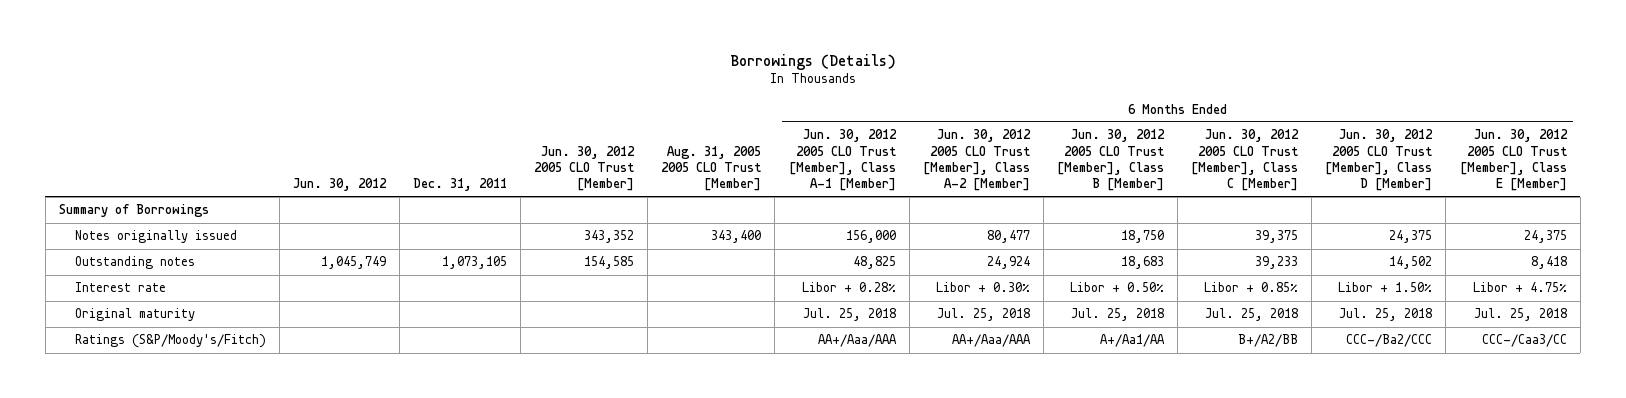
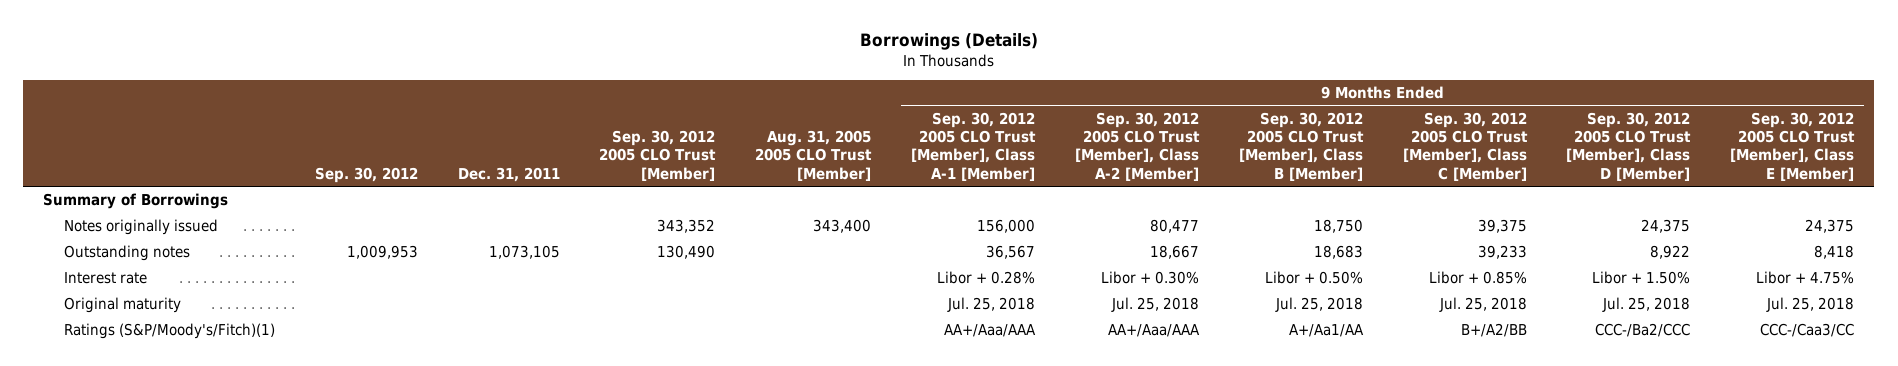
- | Jun. 30, 2012 | Dec. 31, 2011 | Jun. 30, 2012 2005 CLO Trust [Member] | Aug. 31, 2005 2005 CLO Trust [Member] | 6 Months Ended Jun. 30, 2012 2005 CLO Trust [Member], Class A-1 [Member] | 6 Months Ended Jun. 30, 2012 2005 CLO Trust [Member], Class A-2 [Member] | 6 Months Ended Jun. 30, 2012 2005 CLO Trust [Member], Class B [Member] | 6 Months Ended Jun. 30, 2012 2005 CLO Trust [Member], Class C [Member] | 6 Months Ended Jun. 30, 2012 2005 CLO Trust [Member], Class D [Member] | 6 Months Ended Jun. 30, 2012 2005 CLO Trust [Member], Class E [Member]
+ | Sep. 30, 2012 | Dec. 31, 2011 | Sep. 30, 2012 2005 CLO Trust [Member] | Aug. 31, 2005 2005 CLO Trust [Member] | 9 Months Ended Sep. 30, 2012 2005 CLO Trust [Member], Class A-1 [Member] | 9 Months Ended Sep. 30, 2012 2005 CLO Trust [Member], Class A-2 [Member] | 9 Months Ended Sep. 30, 2012 2005 CLO Trust [Member], Class B [Member] | 9 Months Ended Sep. 30, 2012 2005 CLO Trust [Member], Class C [Member] | 9 Months Ended Sep. 30, 2012 2005 CLO Trust [Member], Class D [Member] | 9 Months Ended Sep. 30, 2012 2005 CLO Trust [Member], Class E [Member]
- Ratings (S&P/Moody's/Fitch) | | | | | AA+/Aaa/AAA | AA+/Aaa/AAA | A+/Aa1/AA | B+/A2/BB | CCC-/Ba2/CCC | CCC-/Caa3/CC
+ Ratings (S&P/Moody's/Fitch)(1) | | | | | AA+/Aaa/AAA | AA+/Aaa/AAA | A+/Aa1/AA | B+/A2/BB | CCC-/Ba2/CCC | CCC-/Caa3/CC

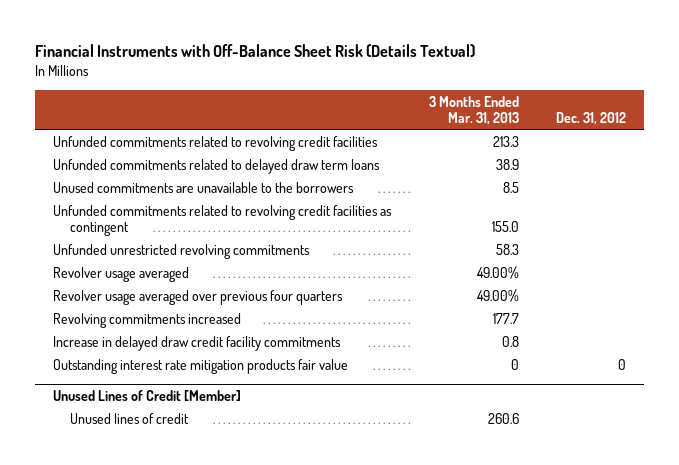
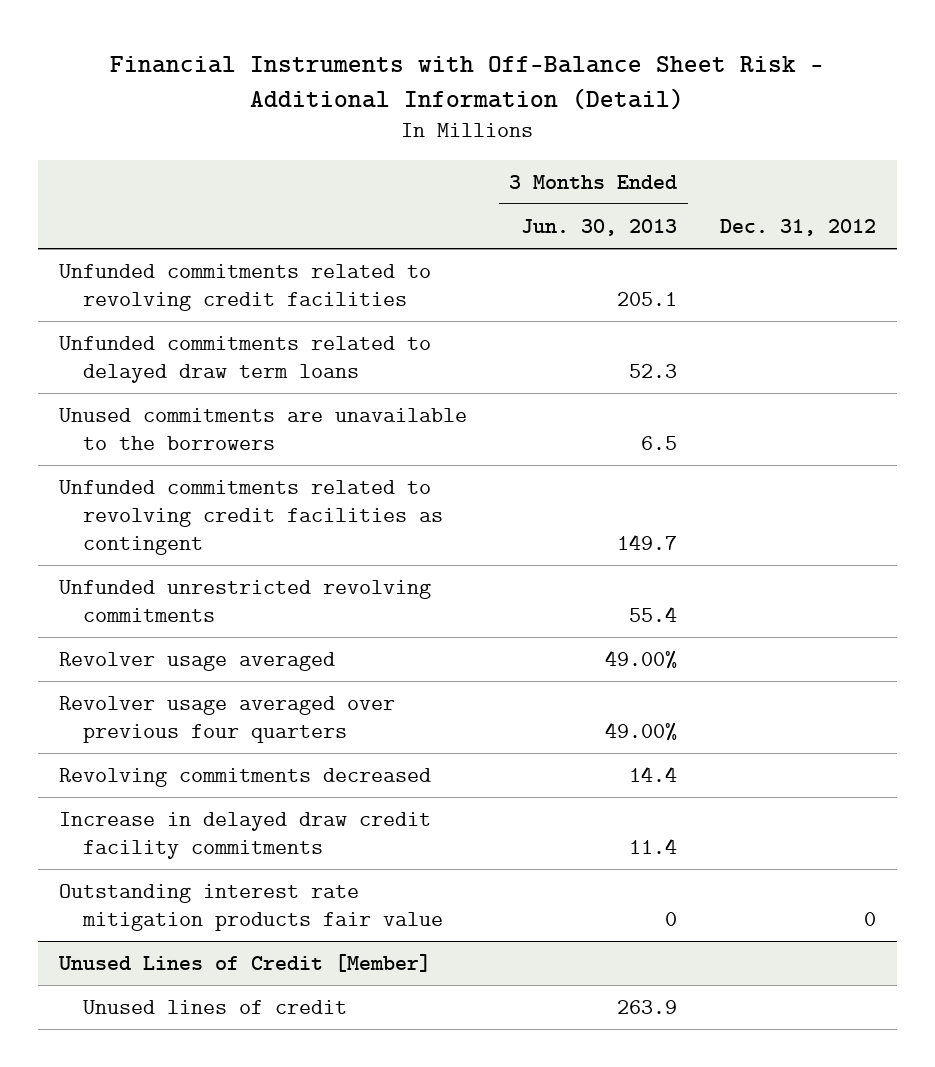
- Financial Instruments with Off-Balance Sheet Risk (Details Textual)
+ Financial Instruments with Off-Balance Sheet Risk - Additional Information (Detail)
- | 3 Months Ended Mar. 31, 2013 | Dec. 31, 2012
+ | 3 Months Ended Jun. 30, 2013 | Dec. 31, 2012
- Revolving commitments increased | 177.7 |
+ Revolving commitments decreased | 14.4 |

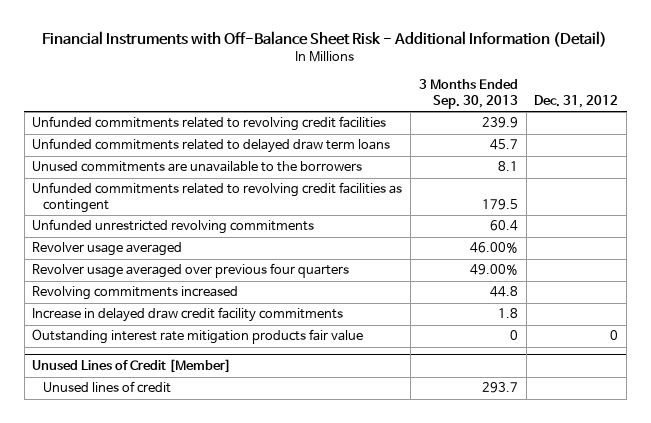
- | 3 Months Ended Jun. 30, 2013 | Dec. 31, 2012
+ | 3 Months Ended Sep. 30, 2013 | Dec. 31, 2012
- Revolving commitments decreased | 14.4 |
+ Revolving commitments increased | 44.8 |

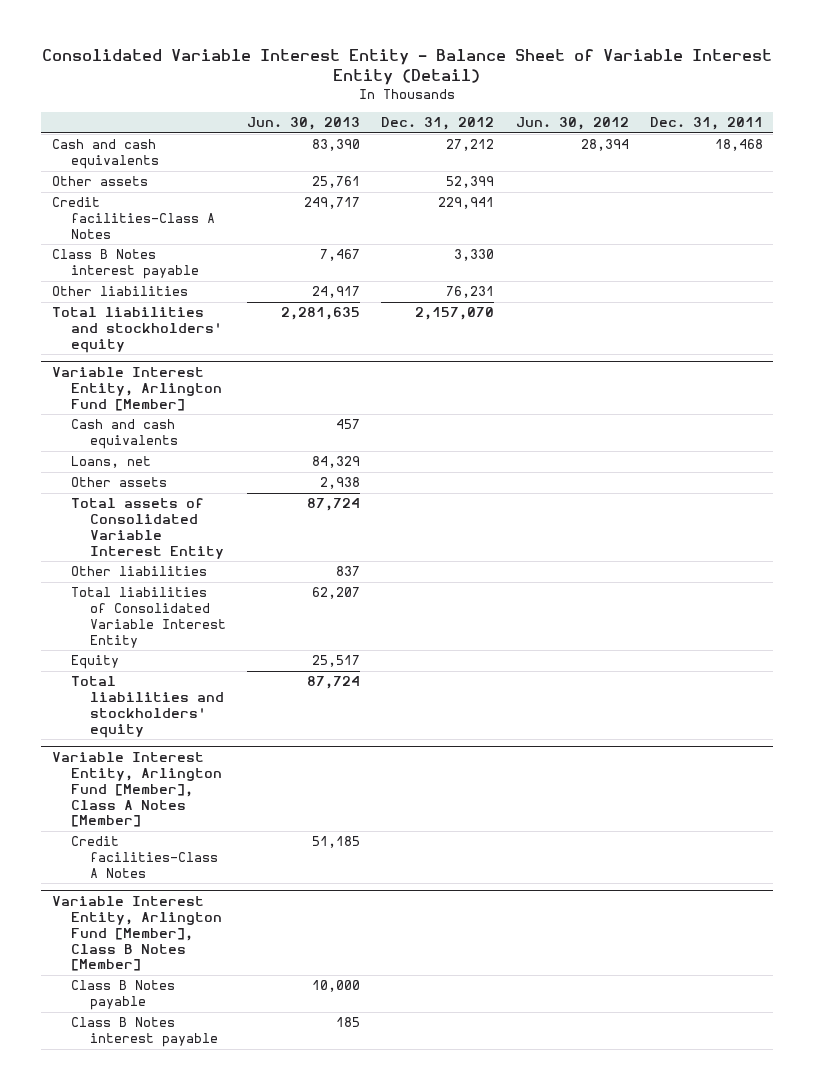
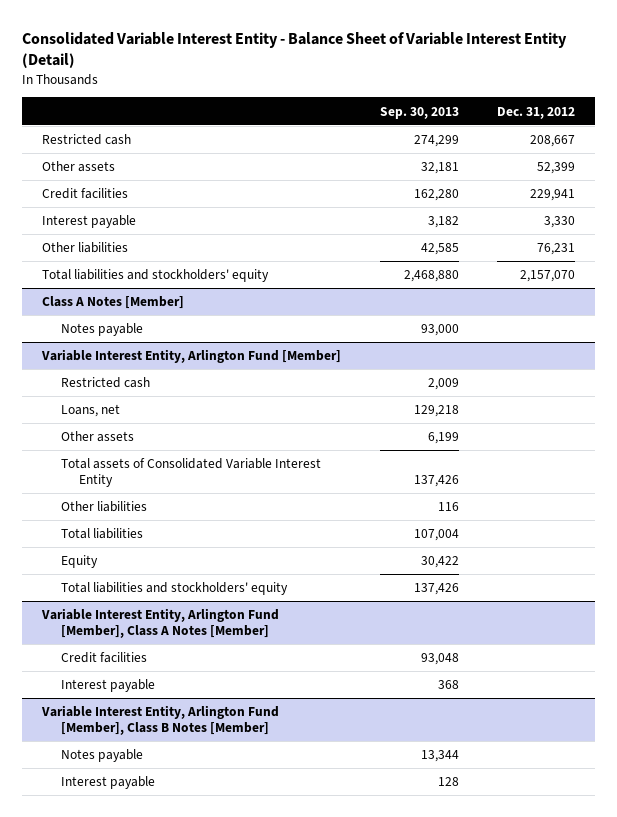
- | Jun. 30, 2013 | Dec. 31, 2012 | Jun. 30, 2012 | Dec. 31, 2011
+ | Sep. 30, 2013 | Dec. 31, 2012
- Cash and cash equivalents | 83,390 | 27,212 | 28,394 | 18,468
+ Restricted cash | 274,299 | 208,667
- Credit facilities-Class A Notes | 249,717 | 229,941 | |
- Class B Notes interest payable | 7,467 | 3,330 | |
+ Credit facilities | 162,280 | 229,941
+ Interest payable | 3,182 | 3,330
+ Class A Notes [Member]
+ Notes payable | 93,000 |
@ Variable Interest Entity, Arlington Fund [Member]
- Cash and cash equivalents | 457 | | |
+ Restricted cash | 2,009 |
- Total liabilities of Consolidated Variable Interest Entity | 62,207 | | |
+ Total liabilities | 107,004 |
@ Variable Interest Entity, Arlington Fund [Member], Class A Notes [Member]
- Credit facilities-Class A Notes | 51,185 | | |
+ Credit facilities | 93,048 |
+ Interest payable | 368 |
@ Variable Interest Entity, Arlington Fund [Member], Class B Notes [Member]
- Class B Notes payable | 10,000 | | |
- Class B Notes interest payable | 185 | | |
+ Notes payable | 13,344 |
+ Interest payable | 128 |

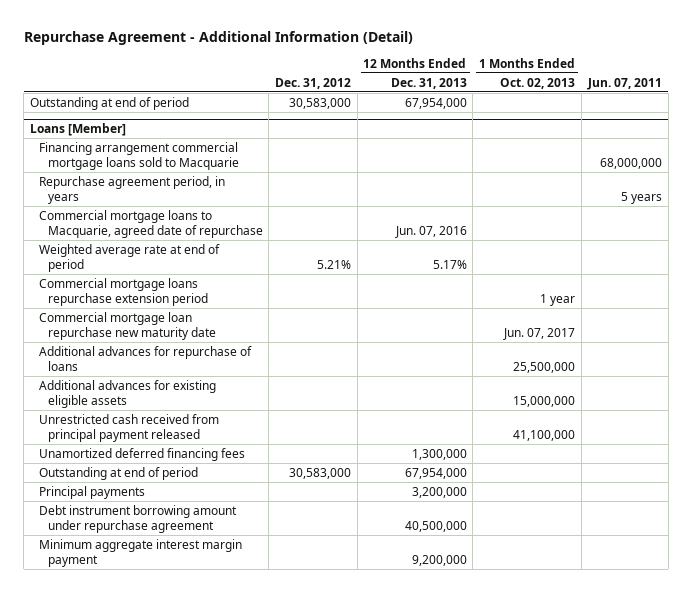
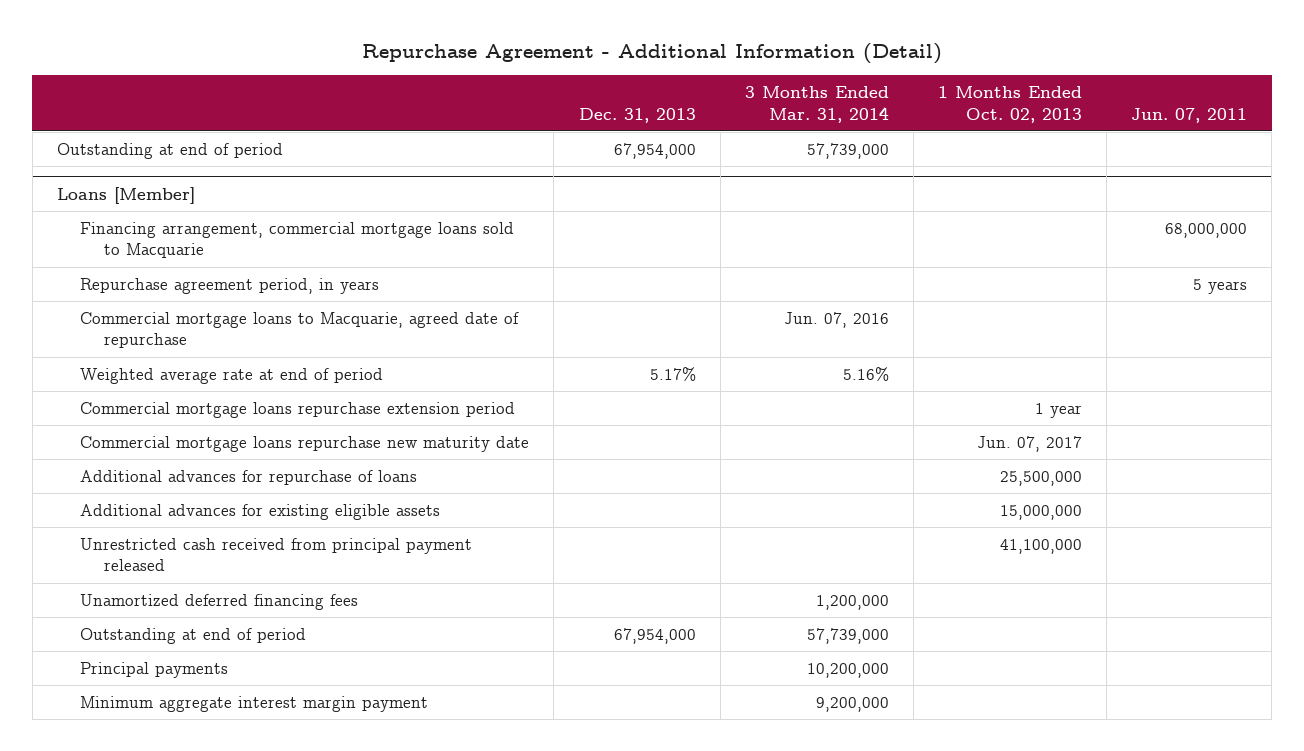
- | Dec. 31, 2012 | 12 Months Ended Dec. 31, 2013 | 1 Months Ended Oct. 02, 2013 | Jun. 07, 2011
+ | Dec. 31, 2013 | 3 Months Ended Mar. 31, 2014 | 1 Months Ended Oct. 02, 2013 | Jun. 07, 2011
@ Loans [Member]
- Financing arrangement commercial mortgage loans sold to Macquarie | | | | 68,000,000
+ Financing arrangement, commercial mortgage loans sold to Macquarie | | | | 68,000,000
- Commercial mortgage loan repurchase new maturity date | | | Jun. 07, 2017 |
+ Commercial mortgage loans repurchase new maturity date | | | Jun. 07, 2017 |
- Debt instrument borrowing amount under repurchase agreement | | 40,500,000 | |

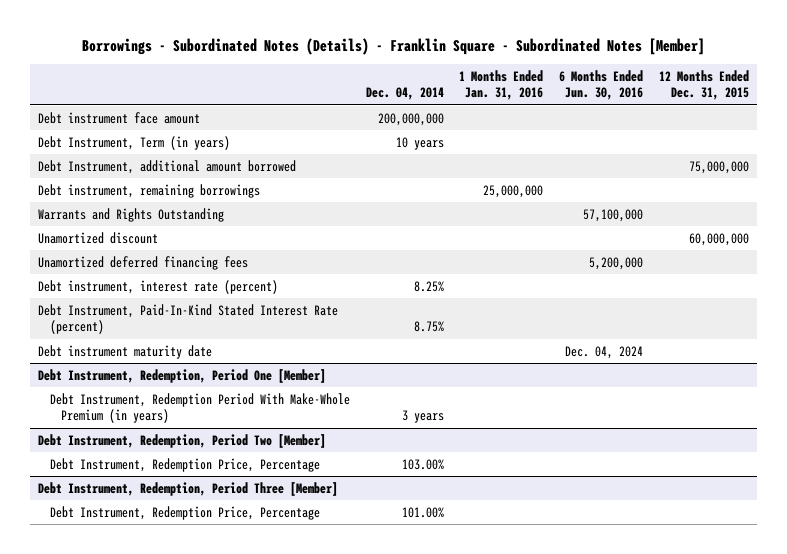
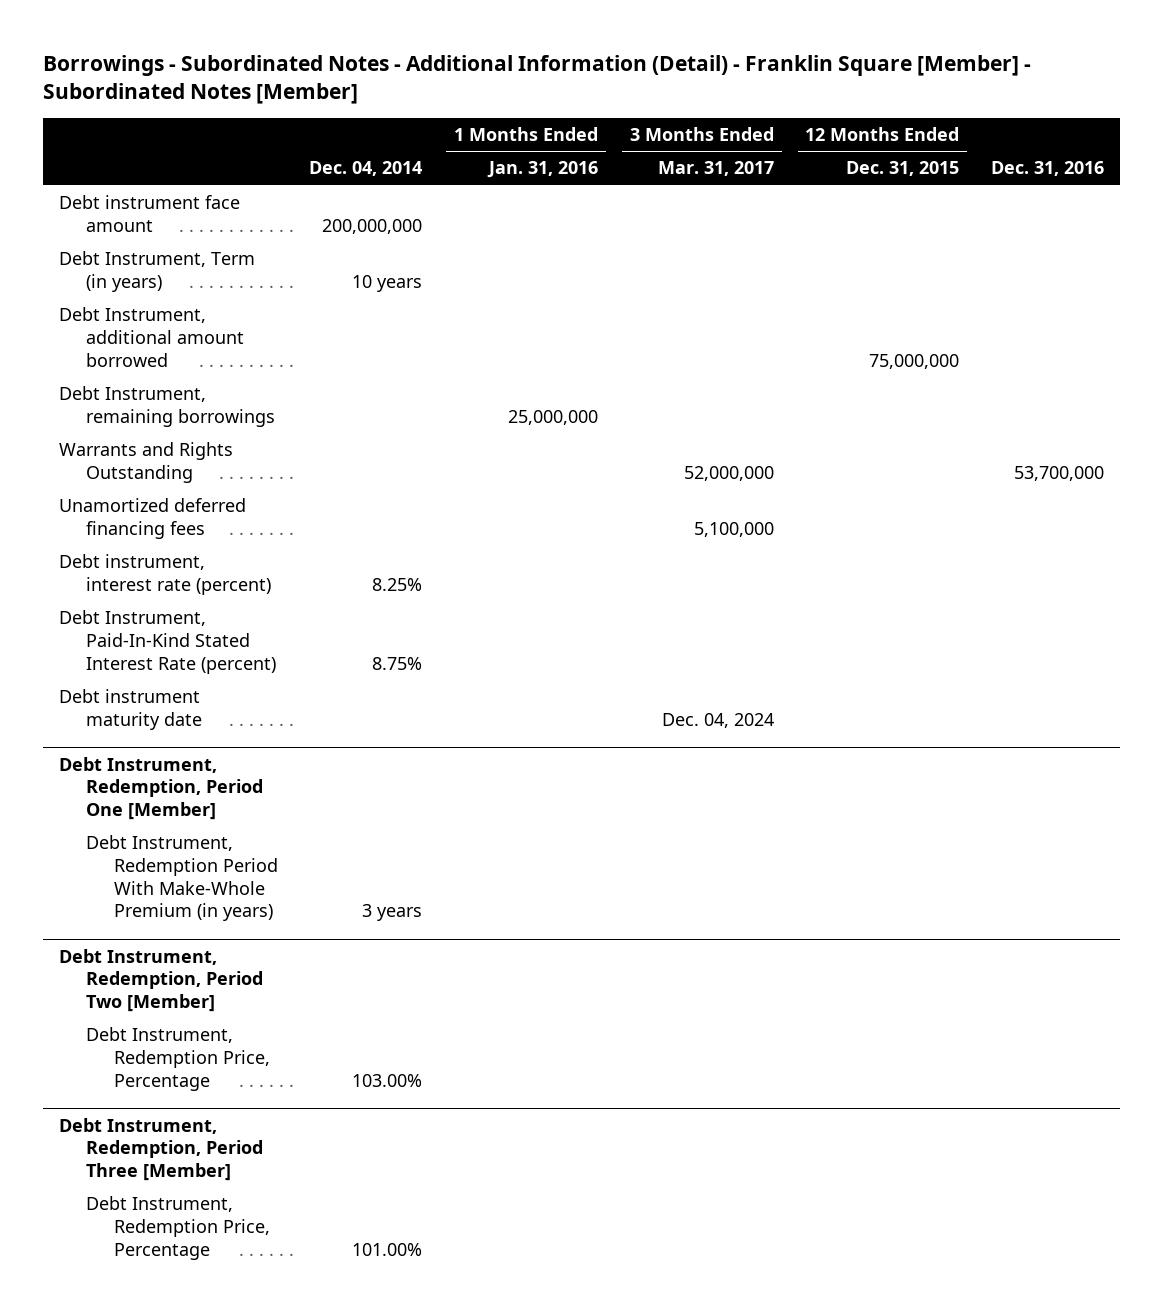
- Borrowings - Subordinated Notes (Details) - Franklin Square - Subordinated Notes [Member]
+ Borrowings - Subordinated Notes - Additional Information (Detail) - Franklin Square [Member] - Subordinated Notes [Member]
- | Dec. 04, 2014 | 1 Months Ended Jan. 31, 2016 | 6 Months Ended Jun. 30, 2016 | 12 Months Ended Dec. 31, 2015
+ | Dec. 04, 2014 | 1 Months Ended Jan. 31, 2016 | 3 Months Ended Mar. 31, 2017 | 12 Months Ended Dec. 31, 2015 | Dec. 31, 2016
- Debt instrument, remaining borrowings | | 25,000,000 | |
+ Debt Instrument, remaining borrowings | | 25,000,000 | | |
- Unamortized discount | | | | 60,000,000

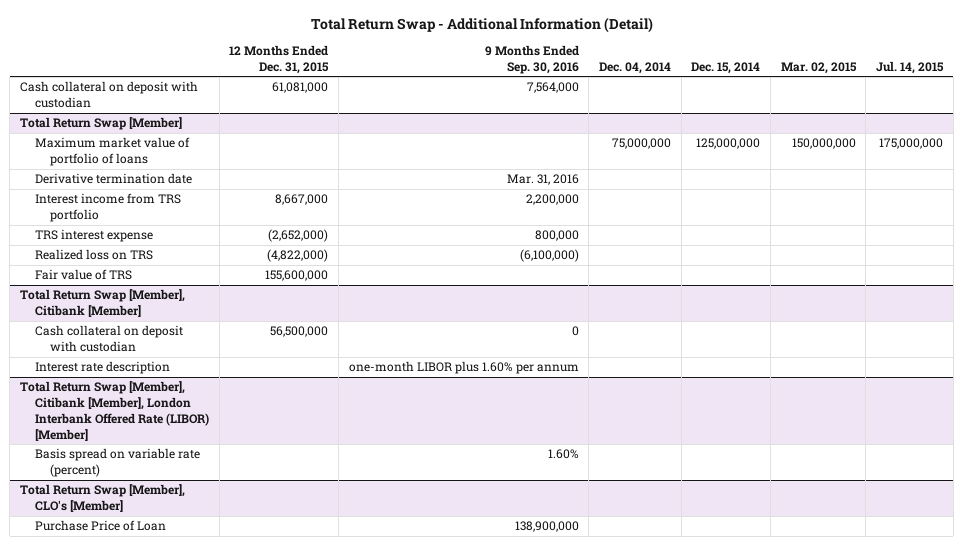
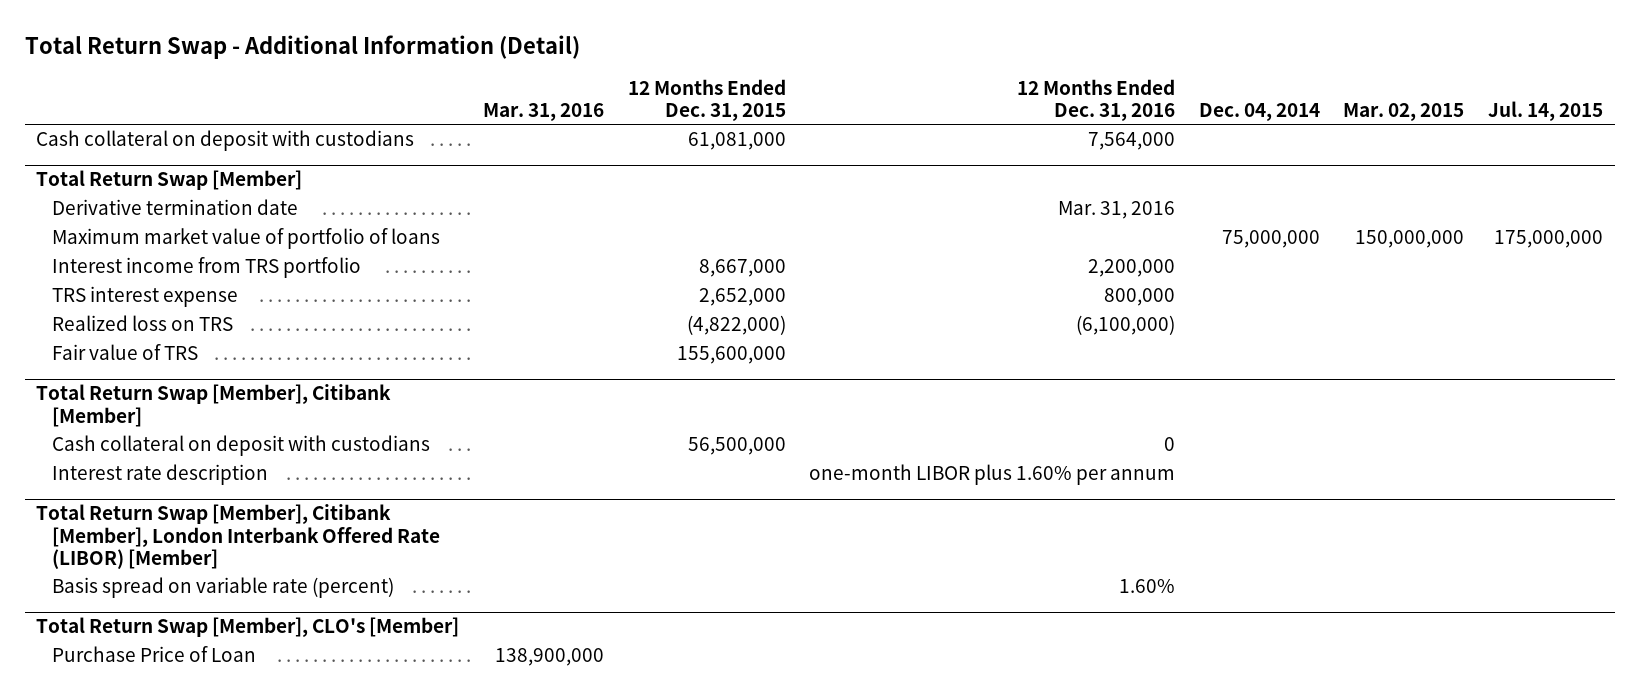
- | 12 Months Ended Dec. 31, 2015 | 9 Months Ended Sep. 30, 2016 | Dec. 04, 2014 | Dec. 15, 2014 | Mar. 02, 2015 | Jul. 14, 2015
+ | Mar. 31, 2016 | 12 Months Ended Dec. 31, 2015 | 12 Months Ended Dec. 31, 2016 | Dec. 04, 2014 | Mar. 02, 2015 | Jul. 14, 2015
- Cash collateral on deposit with custodian | 61,081,000 | 7,564,000 | | | |
+ Cash collateral on deposit with custodians | | 61,081,000 | 7,564,000 | | |
@ Total Return Swap [Member]
moved down: Maximum market value of portfolio of loans | | | | 75,000,000 | 150,000,000 | 175,000,000
- TRS interest expense | (2,652,000) | 800,000 | | | |
+ TRS interest expense | | 2,652,000 | 800,000 | | |
@ Total Return Swap [Member], Citibank [Member]
- Cash collateral on deposit with custodian | 56,500,000 | 0 | | | |
+ Cash collateral on deposit with custodians | | 56,500,000 | 0 | | |

